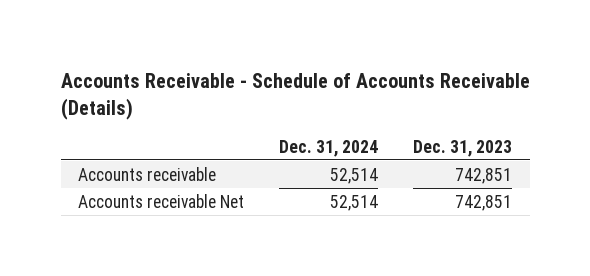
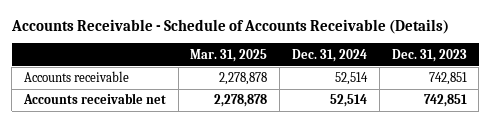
- | Dec. 31, 2024 | Dec. 31, 2023
+ | Mar. 31, 2025 | Dec. 31, 2024 | Dec. 31, 2023
- Accounts receivable Net | 52,514 | 742,851
+ Accounts receivable net | 2,278,878 | 52,514 | 742,851

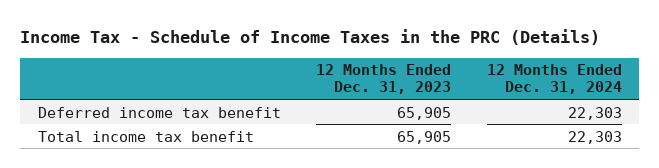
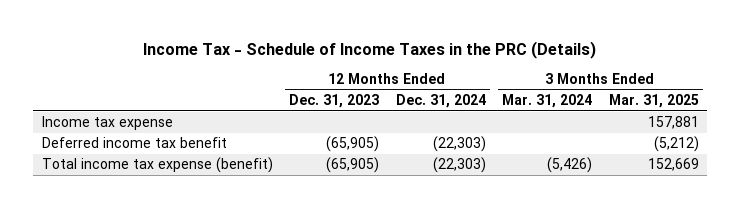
- | 12 Months Ended Dec. 31, 2023 | 12 Months Ended Dec. 31, 2024
+ | 12 Months Ended Dec. 31, 2023 | 12 Months Ended Dec. 31, 2024 | 3 Months Ended Mar. 31, 2024 | 3 Months Ended Mar. 31, 2025
- Deferred income tax benefit | 65,905 | 22,303
- Total income tax benefit | 65,905 | 22,303
+ Income tax expense | | | | 157,881
+ Deferred income tax benefit | (65,905) | (22,303) | | (5,212)
+ Total income tax expense (benefit) | (65,905) | (22,303) | (5,426) | 152,669

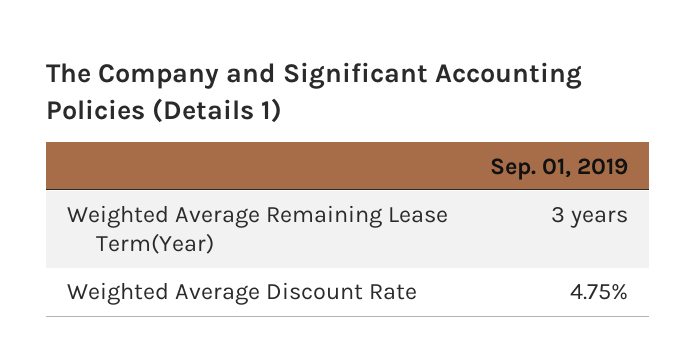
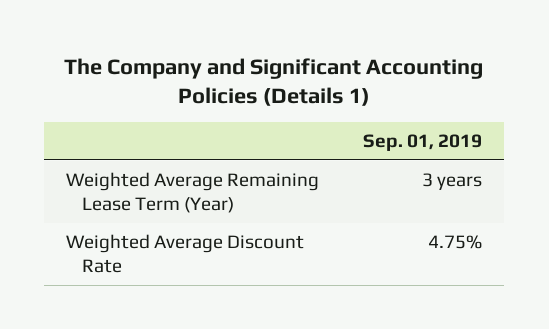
- Weighted Average Remaining Lease Term(Year) | 3 years
+ Weighted Average Remaining Lease Term (Year) | 3 years

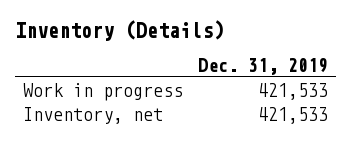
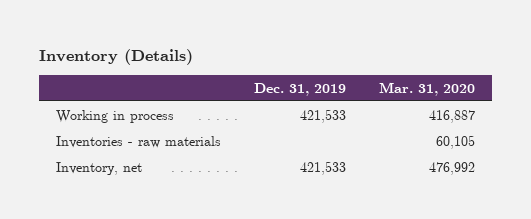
- | Dec. 31, 2019
+ | Dec. 31, 2019 | Mar. 31, 2020
- Work in progress | 421,533
+ Working in process | 421,533 | 416,887
+ Inventories - raw materials | | 60,105

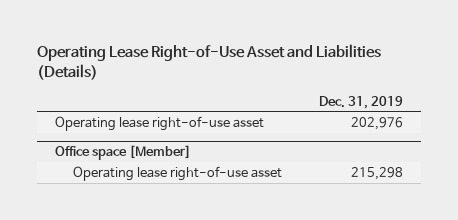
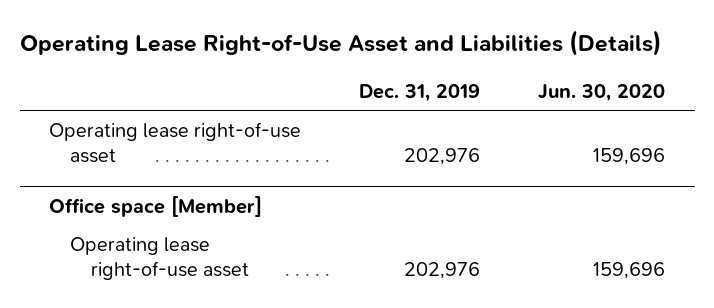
- | Dec. 31, 2019
+ | Dec. 31, 2019 | Jun. 30, 2020
@ Office space [Member]
- Operating lease right-of-use asset | 215,298
+ Operating lease right-of-use asset | 202,976 | 159,696

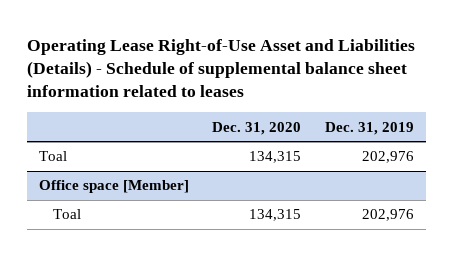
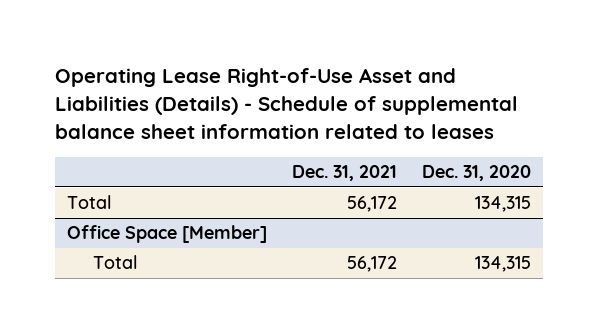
- | Dec. 31, 2020 | Dec. 31, 2019
+ | Dec. 31, 2021 | Dec. 31, 2020
- Toal | 134,315 | 202,976
- Office space [Member]
- Toal | 134,315 | 202,976
+ Total | 56,172 | 134,315
+ Office Space [Member]
+ Total | 56,172 | 134,315

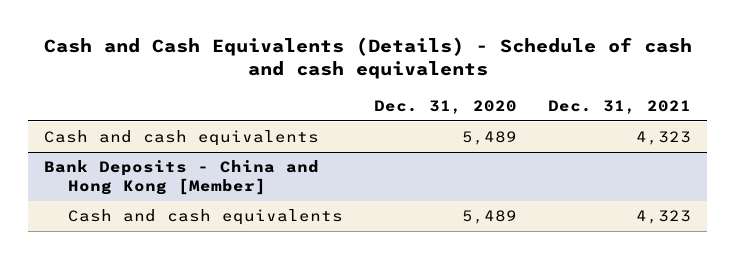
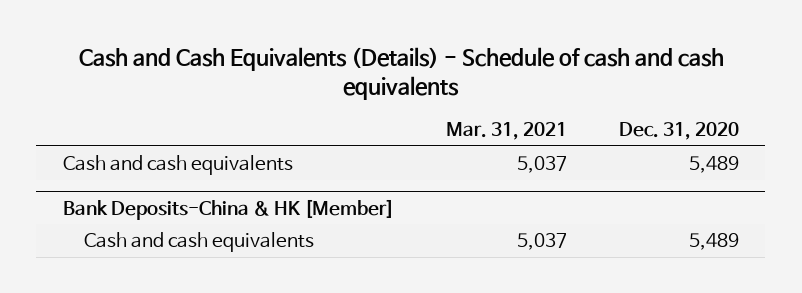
- | Dec. 31, 2020 | Dec. 31, 2021
+ | Mar. 31, 2021 | Dec. 31, 2020
- Bank Deposits - China and Hong Kong [Member]
+ Bank Deposits-China & HK [Member]

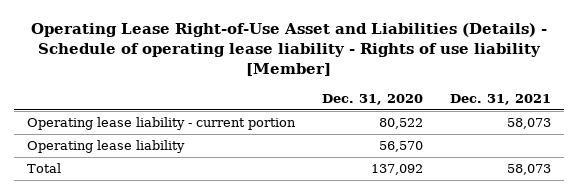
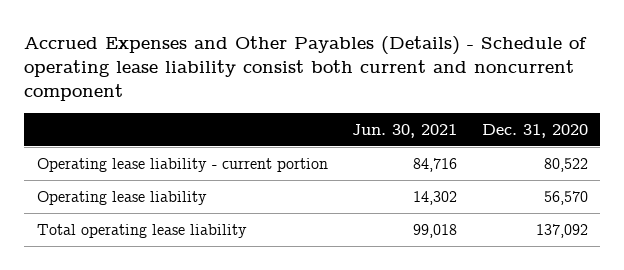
- Operating Lease Right-of-Use Asset and Liabilities (Details) - Schedule of operating lease liability - Rights of use liability [Member]
+ Accrued Expenses and Other Payables (Details) - Schedule of operating lease liability consist both current and noncurrent component
- | Dec. 31, 2020 | Dec. 31, 2021
+ | Jun. 30, 2021 | Dec. 31, 2020
- Total | 137,092 | 58,073
+ Total operating lease liability | 99,018 | 137,092

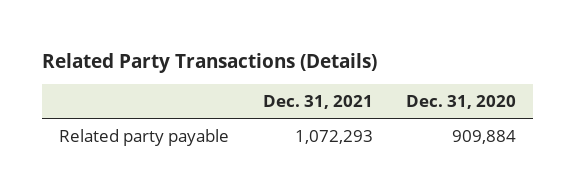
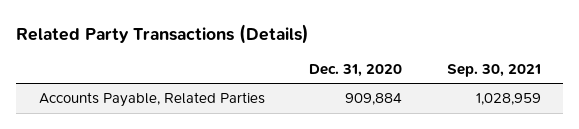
- | Dec. 31, 2021 | Dec. 31, 2020
+ | Dec. 31, 2020 | Sep. 30, 2021
- Related party payable | 1,072,293 | 909,884
+ Accounts Payable, Related Parties | 909,884 | 1,028,959

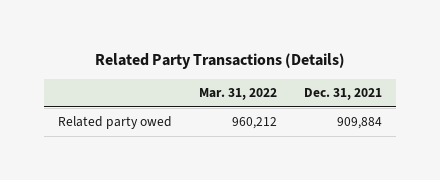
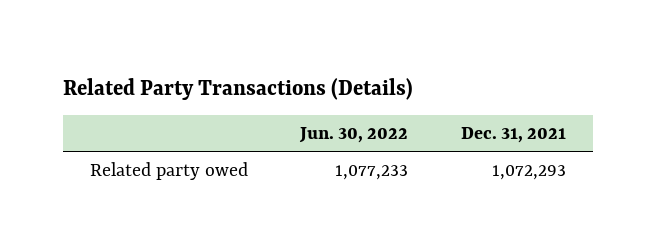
- | Mar. 31, 2022 | Dec. 31, 2021
+ | Jun. 30, 2022 | Dec. 31, 2021
- Related party owed | 960,212 | 909,884
+ Related party owed | 1,077,233 | 1,072,293

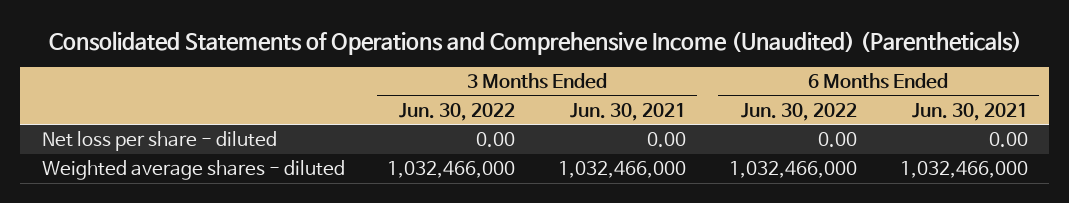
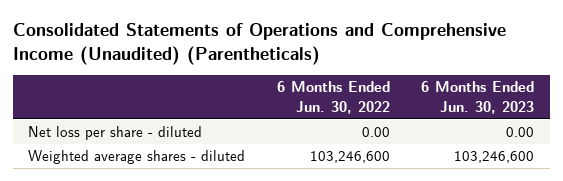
- | 3 Months Ended Jun. 30, 2022 | 3 Months Ended Jun. 30, 2021 | 6 Months Ended Jun. 30, 2022 | 6 Months Ended Jun. 30, 2021
+ | 6 Months Ended Jun. 30, 2022 | 6 Months Ended Jun. 30, 2023
- Weighted average shares - diluted | 1,032,466,000 | 1,032,466,000 | 1,032,466,000 | 1,032,466,000
+ Weighted average shares - diluted | 103,246,600 | 103,246,600

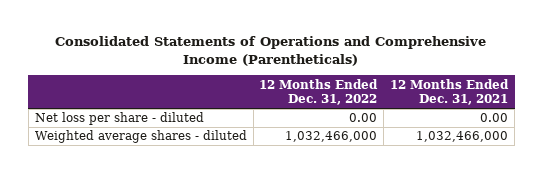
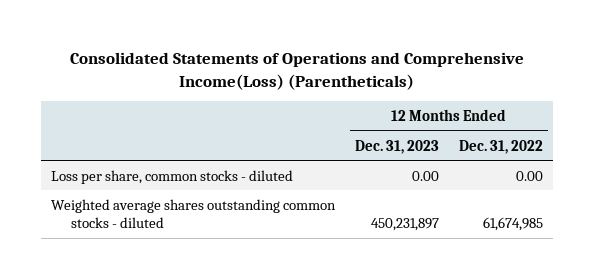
- Consolidated Statements of Operations and Comprehensive Income (Parentheticals)
+ Consolidated Statements of Operations and Comprehensive Income(Loss) (Parentheticals)
- | 12 Months Ended Dec. 31, 2022 | 12 Months Ended Dec. 31, 2021
+ | 12 Months Ended Dec. 31, 2023 | 12 Months Ended Dec. 31, 2022
- Net loss per share - diluted | 0.00 | 0.00
- Weighted average shares - diluted | 1,032,466,000 | 1,032,466,000
+ Loss per share, common stocks - diluted | 0.00 | 0.00
+ Weighted average shares outstanding common stocks - diluted | 450,231,897 | 61,674,985

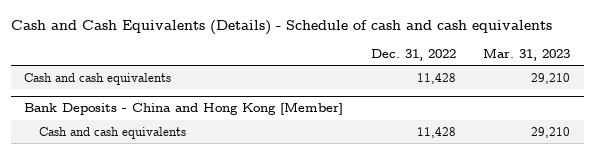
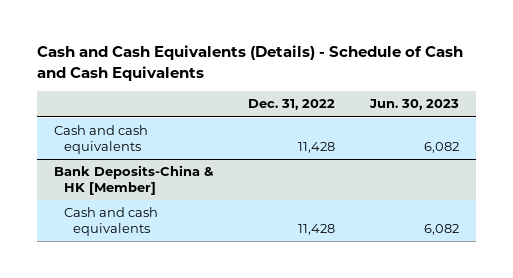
- Cash and Cash Equivalents (Details) - Schedule of cash and cash equivalents
+ Cash and Cash Equivalents (Details) - Schedule of Cash and Cash Equivalents
- | Dec. 31, 2022 | Mar. 31, 2023
+ | Dec. 31, 2022 | Jun. 30, 2023
- Bank Deposits - China and Hong Kong [Member]
+ Bank Deposits-China & HK [Member]

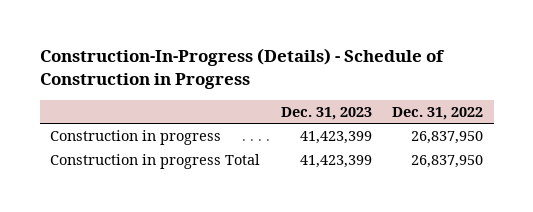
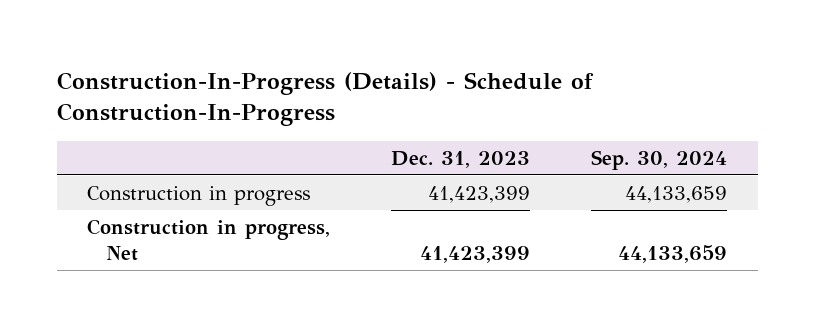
- Construction-In-Progress (Details) - Schedule of Construction in Progress
+ Construction-In-Progress (Details) - Schedule of Construction-In-Progress
- | Dec. 31, 2023 | Dec. 31, 2022
+ | Dec. 31, 2023 | Sep. 30, 2024
- Construction in progress Total | 41,423,399 | 26,837,950
+ Construction in progress, Net | 41,423,399 | 44,133,659

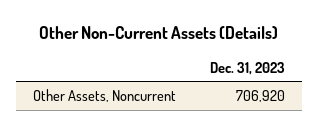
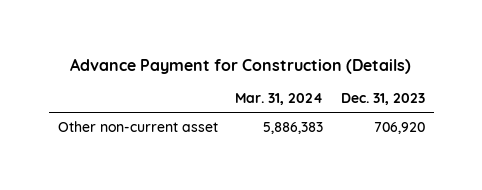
- Other Non-Current Assets (Details)
+ Advance Payment for Construction (Details)
- | Dec. 31, 2023
+ | Mar. 31, 2024 | Dec. 31, 2023
- Other Assets, Noncurrent | 706,920
+ Other non-current asset | 5,886,383 | 706,920

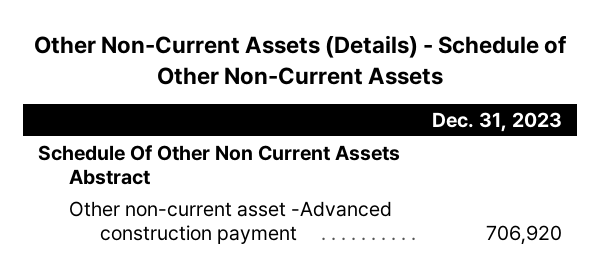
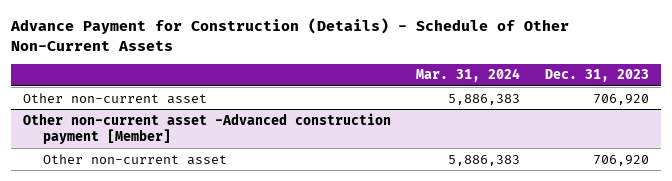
- Other Non-Current Assets (Details) - Schedule of Other Non-Current Assets
+ Advance Payment for Construction (Details) - Schedule of Other Non-Current Assets
- | Dec. 31, 2023
+ | Mar. 31, 2024 | Dec. 31, 2023
- Schedule Of Other Non Current Assets Abstract
- Other non-current asset -Advanced construction payment | 706,920
+ Other non-current asset | 5,886,383 | 706,920
+ Other non-current asset -Advanced construction payment [Member]
+ Other non-current asset | 5,886,383 | 706,920

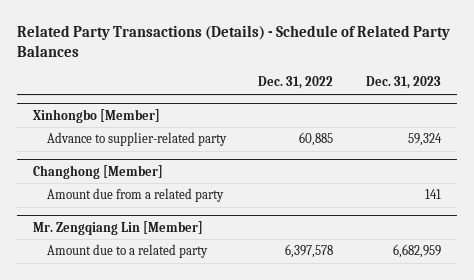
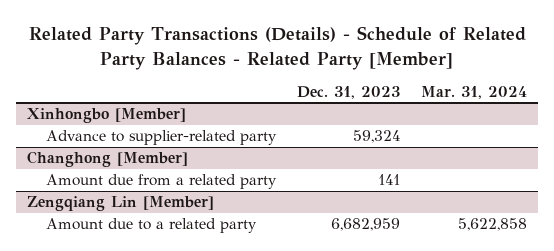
- Related Party Transactions (Details) - Schedule of Related Party Balances
+ Related Party Transactions (Details) - Schedule of Related Party Balances - Related Party [Member]
- | Dec. 31, 2022 | Dec. 31, 2023
+ | Dec. 31, 2023 | Mar. 31, 2024
- Mr. Zengqiang Lin [Member]
+ Zengqiang Lin [Member]

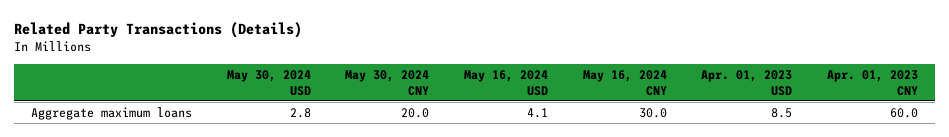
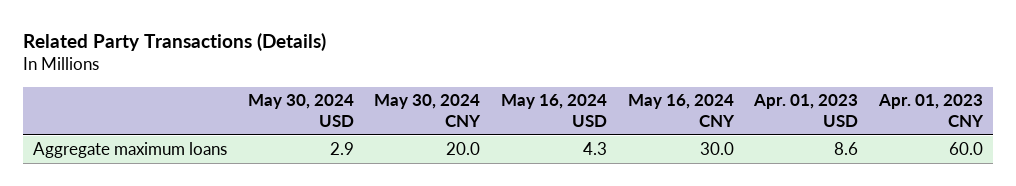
- Aggregate maximum loans | 2.8 | 20.0 | 4.1 | 30.0 | 8.5 | 60.0
+ Aggregate maximum loans | 2.9 | 20.0 | 4.3 | 30.0 | 8.6 | 60.0

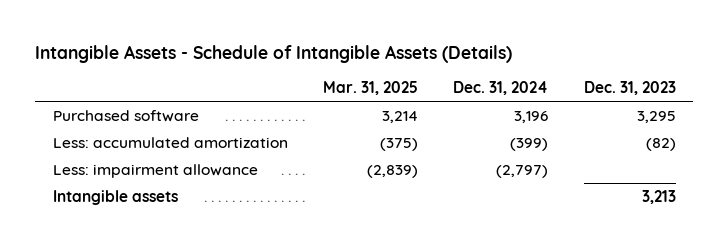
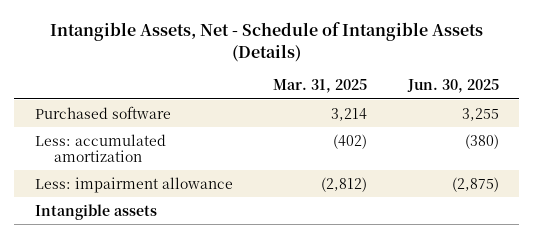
- Intangible Assets - Schedule of Intangible Assets (Details)
+ Intangible Assets, Net - Schedule of Intangible Assets (Details)
- | Mar. 31, 2025 | Dec. 31, 2024 | Dec. 31, 2023
+ | Mar. 31, 2025 | Jun. 30, 2025
- Less: accumulated amortization | (375) | (399) | (82)
- Less: impairment allowance | (2,839) | (2,797) |
+ Less: accumulated amortization | (402) | (380)
+ Less: impairment allowance | (2,812) | (2,875)

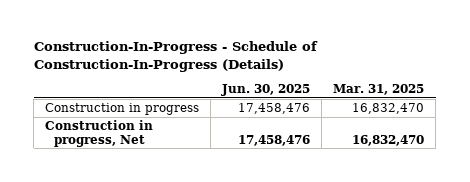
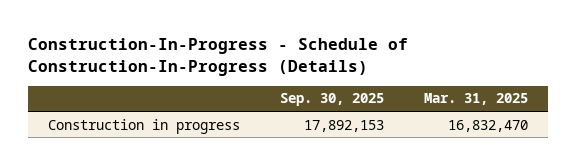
- | Jun. 30, 2025 | Mar. 31, 2025
+ | Sep. 30, 2025 | Mar. 31, 2025
- Construction in progress, Net | 17,458,476 | 16,832,470

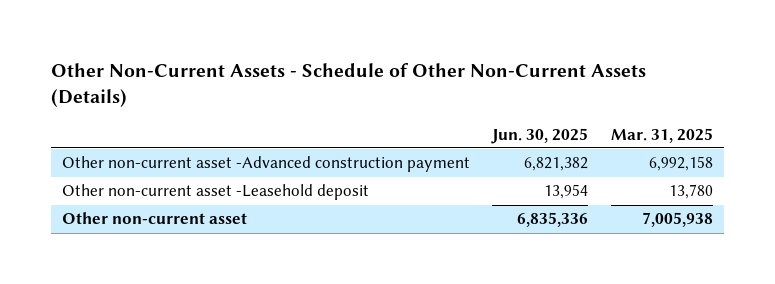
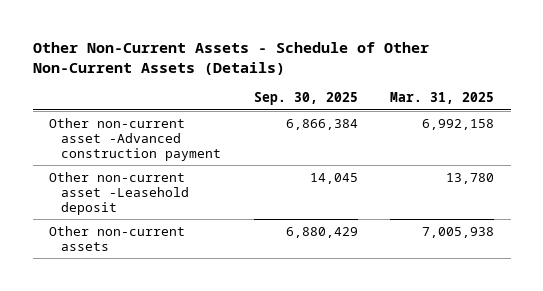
- | Jun. 30, 2025 | Mar. 31, 2025
+ | Sep. 30, 2025 | Mar. 31, 2025
- Other non-current asset | 6,835,336 | 7,005,938
+ Other non-current assets | 6,880,429 | 7,005,938

